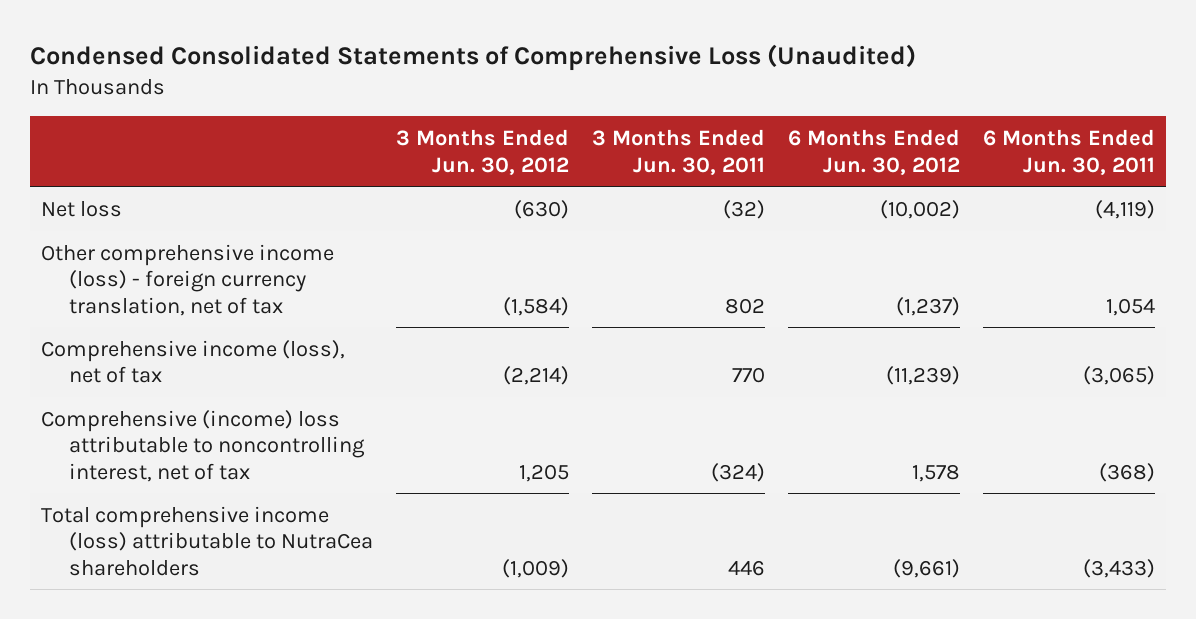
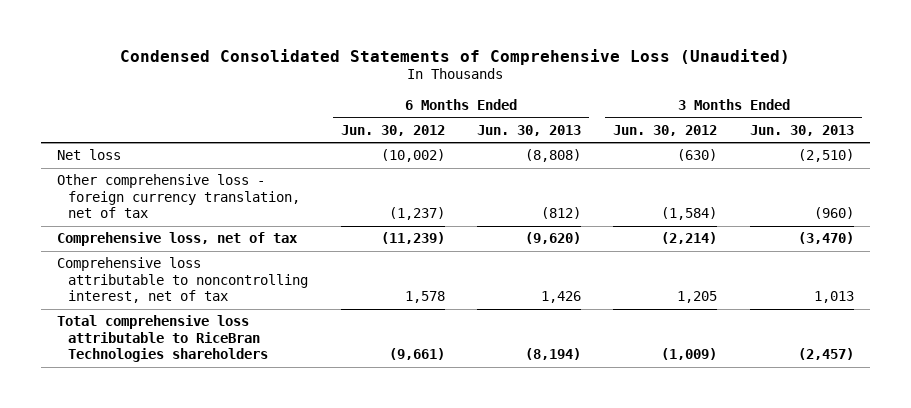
- | 3 Months Ended Jun. 30, 2012 | 3 Months Ended Jun. 30, 2011 | 6 Months Ended Jun. 30, 2012 | 6 Months Ended Jun. 30, 2011
+ | 6 Months Ended Jun. 30, 2012 | 6 Months Ended Jun. 30, 2013 | 3 Months Ended Jun. 30, 2012 | 3 Months Ended Jun. 30, 2013
- Other comprehensive income (loss) - foreign currency translation, net of tax | (1,584) | 802 | (1,237) | 1,054
- Comprehensive income (loss), net of tax | (2,214) | 770 | (11,239) | (3,065)
- Comprehensive (income) loss attributable to noncontrolling interest, net of tax | 1,205 | (324) | 1,578 | (368)
- Total comprehensive income (loss) attributable to NutraCea shareholders | (1,009) | 446 | (9,661) | (3,433)
+ Other comprehensive loss - foreign currency translation, net of tax | (1,237) | (812) | (1,584) | (960)
+ Comprehensive loss, net of tax | (11,239) | (9,620) | (2,214) | (3,470)
+ Comprehensive loss attributable to noncontrolling interest, net of tax | 1,578 | 1,426 | 1,205 | 1,013
+ Total comprehensive loss attributable to RiceBran Technologies shareholders | (9,661) | (8,194) | (1,009) | (2,457)

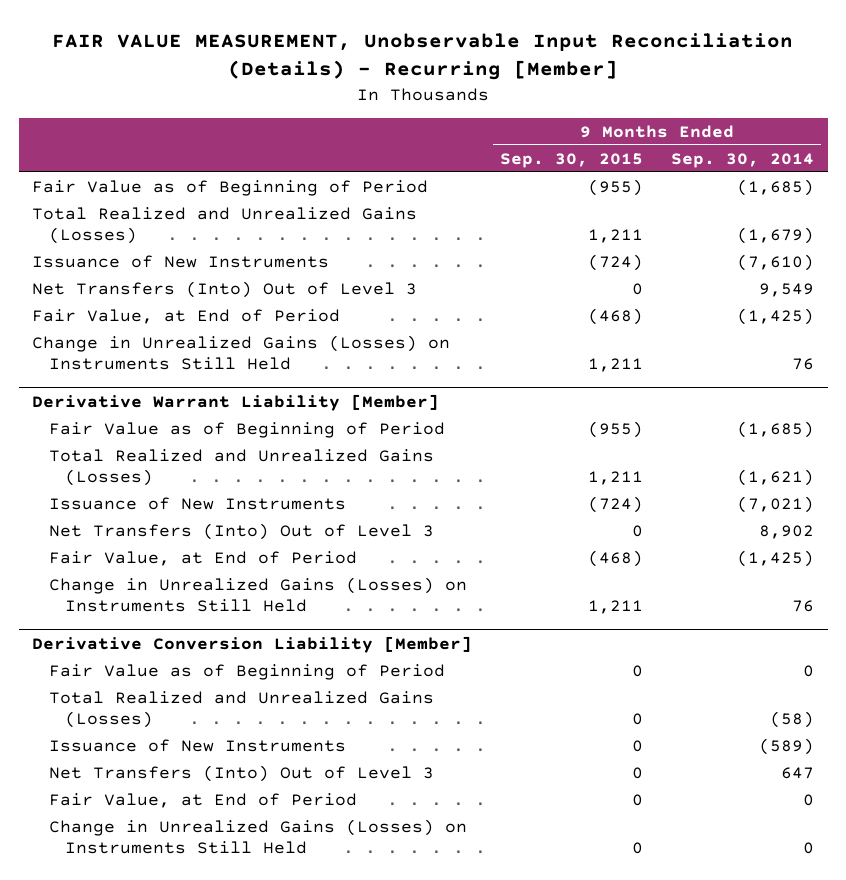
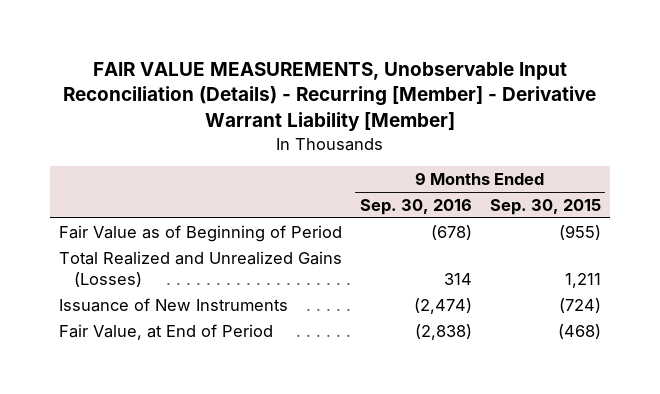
- FAIR VALUE MEASUREMENT, Unobservable Input Reconciliation (Details) - Recurring [Member]
+ FAIR VALUE MEASUREMENTS, Unobservable Input Reconciliation (Details) - Recurring [Member] - Derivative Warrant Liability [Member]
- | 9 Months Ended Sep. 30, 2015 | 9 Months Ended Sep. 30, 2014
+ | 9 Months Ended Sep. 30, 2016 | 9 Months Ended Sep. 30, 2015
- Net Transfers (Into) Out of Level 3 | 0 | 9,549
- Change in Unrealized Gains (Losses) on Instruments Still Held | 1,211 | 76
- Derivative Warrant Liability [Member]
- Fair Value as of Beginning of Period | (955) | (1,685)
- Total Realized and Unrealized Gains (Losses) | 1,211 | (1,621)
- Issuance of New Instruments | (724) | (7,021)
- Net Transfers (Into) Out of Level 3 | 0 | 8,902
- Fair Value, at End of Period | (468) | (1,425)
- Change in Unrealized Gains (Losses) on Instruments Still Held | 1,211 | 76
- Derivative Conversion Liability [Member]
- Fair Value as of Beginning of Period | 0 | 0
- Total Realized and Unrealized Gains (Losses) | 0 | (58)
- Issuance of New Instruments | 0 | (589)
- Net Transfers (Into) Out of Level 3 | 0 | 647
- Fair Value, at End of Period | 0 | 0
- Change in Unrealized Gains (Losses) on Instruments Still Held | 0 | 0

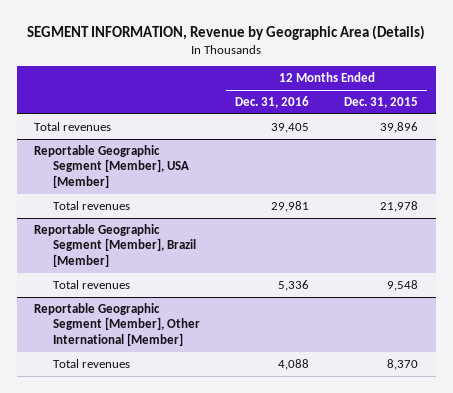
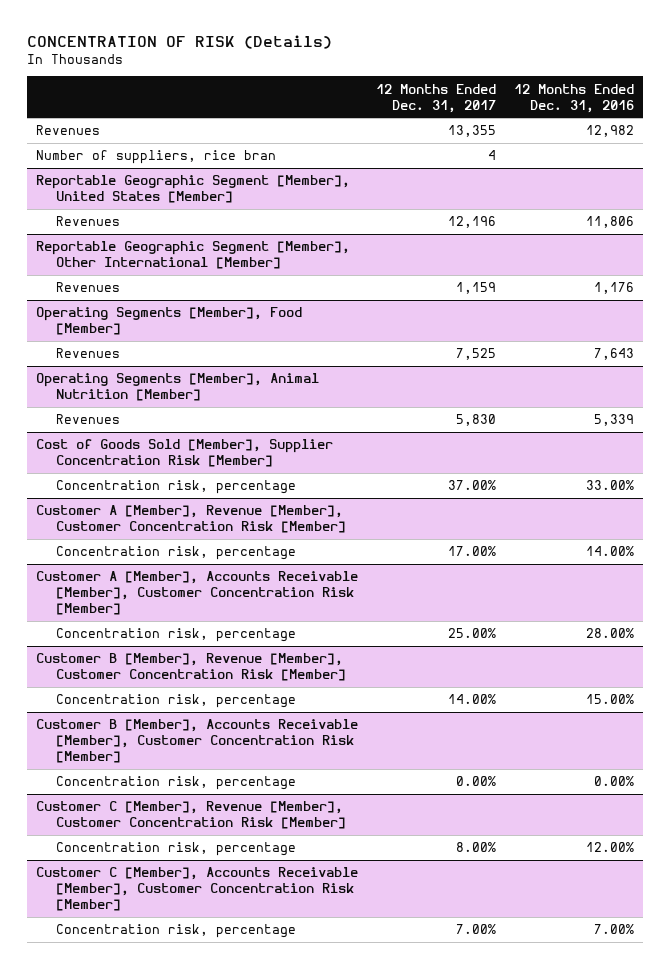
- SEGMENT INFORMATION, Revenue by Geographic Area (Details)
+ CONCENTRATION OF RISK (Details)
- | 12 Months Ended Dec. 31, 2016 | 12 Months Ended Dec. 31, 2015
+ | 12 Months Ended Dec. 31, 2017 | 12 Months Ended Dec. 31, 2016
- Total revenues | 39,405 | 39,896
- Reportable Geographic Segment [Member], USA [Member]
- Total revenues | 29,981 | 21,978
- Reportable Geographic Segment [Member], Brazil [Member]
- Total revenues | 5,336 | 9,548
+ Revenues | 13,355 | 12,982
+ Number of suppliers, rice bran | 4 |
+ Reportable Geographic Segment [Member], United States [Member]
+ Revenues | 12,196 | 11,806
@ Reportable Geographic Segment [Member], Other International [Member]
- Total revenues | 4,088 | 8,370
+ Revenues | 1,159 | 1,176
+ Operating Segments [Member], Food [Member]
+ Revenues | 7,525 | 7,643
+ Operating Segments [Member], Animal Nutrition [Member]
+ Revenues | 5,830 | 5,339
+ Cost of Goods Sold [Member], Supplier Concentration Risk [Member]
+ Concentration risk, percentage | 37.00% | 33.00%
+ Customer A [Member], Revenue [Member], Customer Concentration Risk [Member]
+ Concentration risk, percentage | 17.00% | 14.00%
+ Customer A [Member], Accounts Receivable [Member], Customer Concentration Risk [Member]
+ Concentration risk, percentage | 25.00% | 28.00%
+ Customer B [Member], Revenue [Member], Customer Concentration Risk [Member]
+ Concentration risk, percentage | 14.00% | 15.00%
+ Customer B [Member], Accounts Receivable [Member], Customer Concentration Risk [Member]
+ Concentration risk, percentage | 0.00% | 0.00%
+ Customer C [Member], Revenue [Member], Customer Concentration Risk [Member]
+ Concentration risk, percentage | 8.00% | 12.00%
+ Customer C [Member], Accounts Receivable [Member], Customer Concentration Risk [Member]
+ Concentration risk, percentage | 7.00% | 7.00%

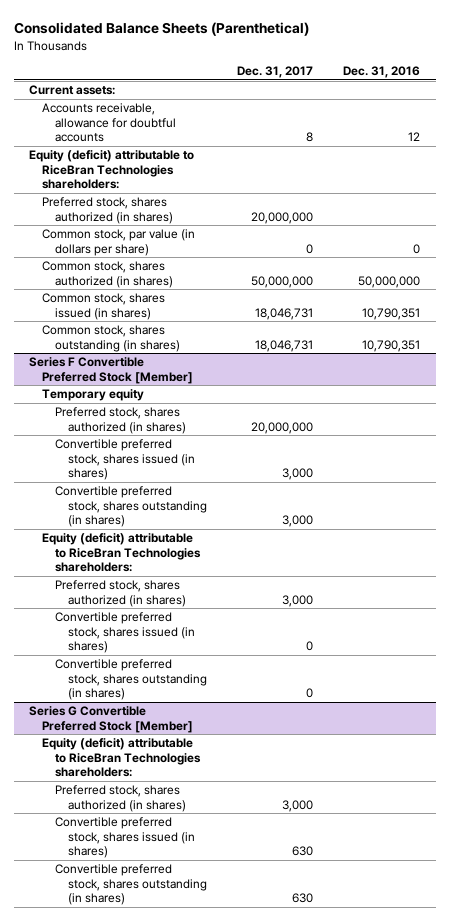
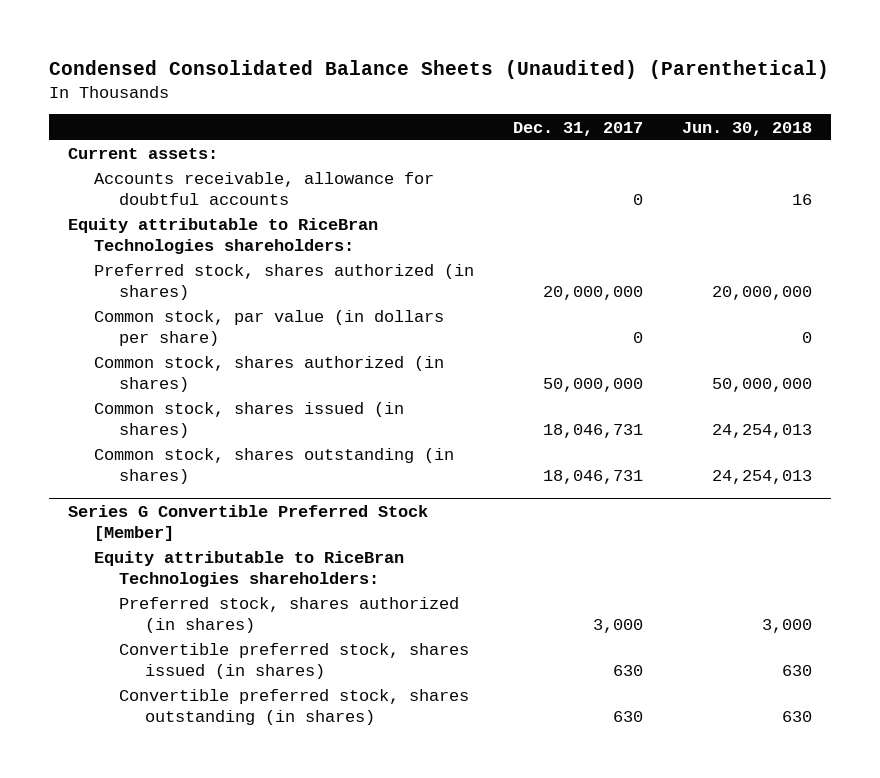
- Consolidated Balance Sheets (Parenthetical)
+ Condensed Consolidated Balance Sheets (Unaudited) (Parenthetical)
- | Dec. 31, 2017 | Dec. 31, 2016
+ | Dec. 31, 2017 | Jun. 30, 2018
- Accounts receivable, allowance for doubtful accounts | 8 | 12
- Equity (deficit) attributable to RiceBran Technologies shareholders:
+ Accounts receivable, allowance for doubtful accounts | 0 | 16
+ Equity attributable to RiceBran Technologies shareholders:
- Series F Convertible Preferred Stock [Member]
- Temporary equity
- Preferred stock, shares authorized (in shares) | 20,000,000 |
- Convertible preferred stock, shares issued (in shares) | 3,000 |
- Convertible preferred stock, shares outstanding (in shares) | 3,000 |
- Equity (deficit) attributable to RiceBran Technologies shareholders:
- Preferred stock, shares authorized (in shares) | 3,000 |
- Convertible preferred stock, shares issued (in shares) | 0 |
- Convertible preferred stock, shares outstanding (in shares) | 0 |
@ Series G Convertible Preferred Stock [Member]
- Equity (deficit) attributable to RiceBran Technologies shareholders:
+ Equity attributable to RiceBran Technologies shareholders:

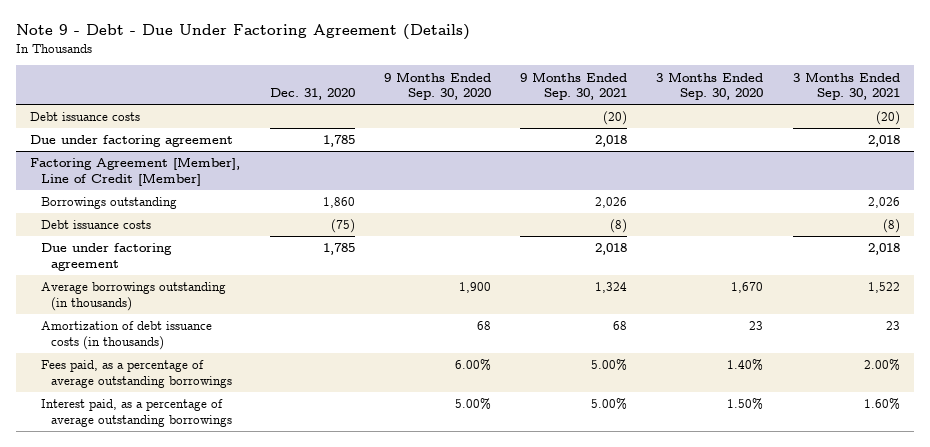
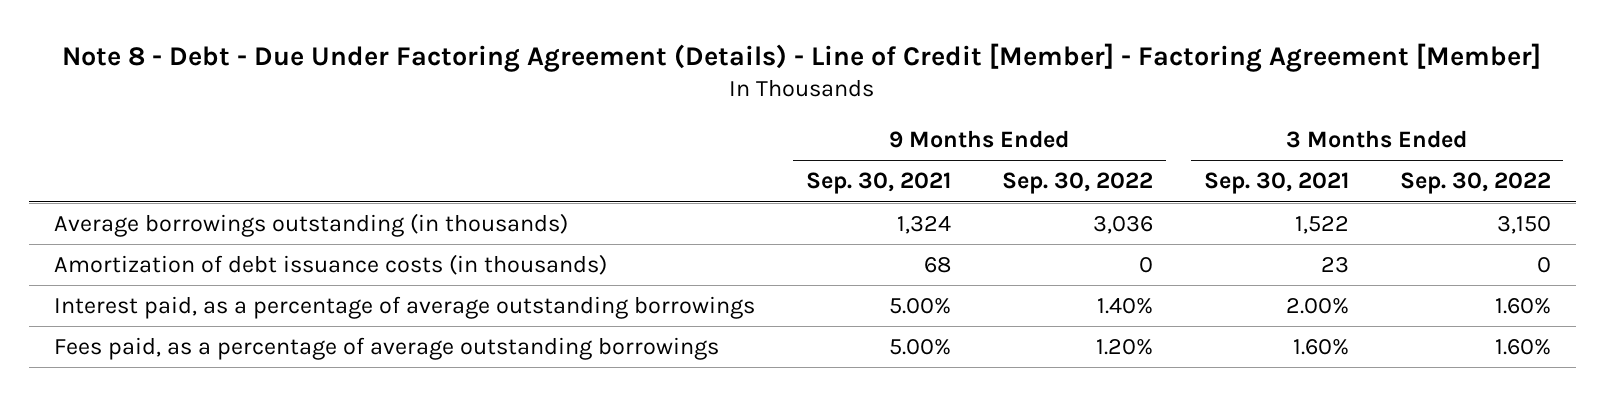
- Note 9 - Debt - Due Under Factoring Agreement (Details)
+ Note 8 - Debt - Due Under Factoring Agreement (Details) - Line of Credit [Member] - Factoring Agreement [Member]
- | Dec. 31, 2020 | 9 Months Ended Sep. 30, 2020 | 9 Months Ended Sep. 30, 2021 | 3 Months Ended Sep. 30, 2020 | 3 Months Ended Sep. 30, 2021
+ | 9 Months Ended Sep. 30, 2021 | 9 Months Ended Sep. 30, 2022 | 3 Months Ended Sep. 30, 2021 | 3 Months Ended Sep. 30, 2022
- Debt issuance costs | | | (20) | | (20)
- Due under factoring agreement | 1,785 | | 2,018 | | 2,018
- Factoring Agreement [Member], Line of Credit [Member]
- Borrowings outstanding | 1,860 | | 2,026 | | 2,026
- Debt issuance costs | (75) | | (8) | | (8)
- Due under factoring agreement | 1,785 | | 2,018 | | 2,018
- Fees paid, as a percentage of average outstanding borrowings | | 6.00% | 5.00% | 1.40% | 2.00%
- Interest paid, as a percentage of average outstanding borrowings | | 5.00% | 5.00% | 1.50% | 1.60%
+ Interest paid, as a percentage of average outstanding borrowings | 5.00% | 1.40% | 2.00% | 1.60%
+ Fees paid, as a percentage of average outstanding borrowings | 5.00% | 1.20% | 1.60% | 1.60%

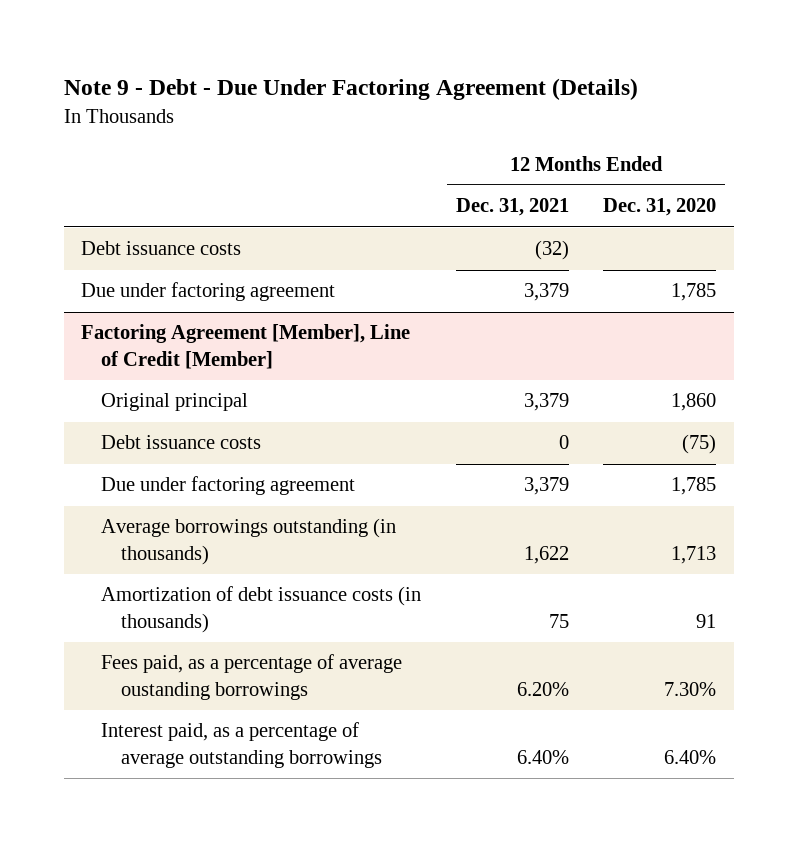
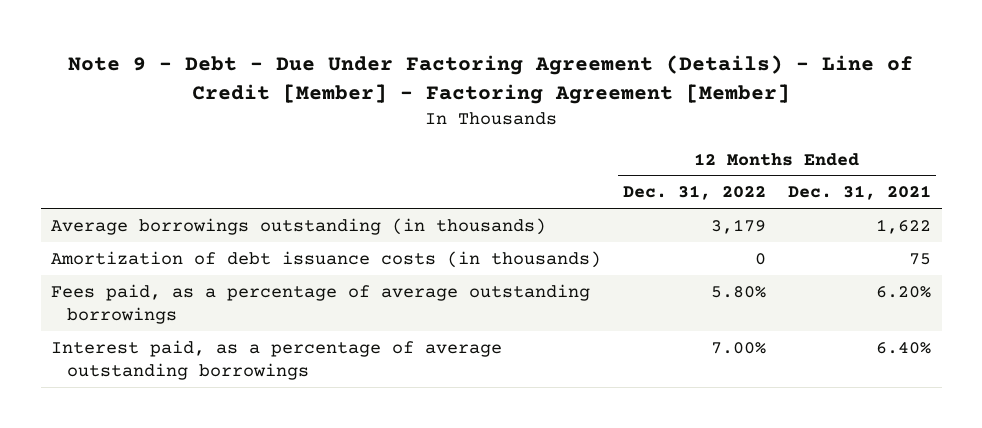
- Note 9 - Debt - Due Under Factoring Agreement (Details)
+ Note 9 - Debt - Due Under Factoring Agreement (Details) - Line of Credit [Member] - Factoring Agreement [Member]
- | 12 Months Ended Dec. 31, 2021 | 12 Months Ended Dec. 31, 2020
+ | 12 Months Ended Dec. 31, 2022 | 12 Months Ended Dec. 31, 2021
- Debt issuance costs | (32) |
- Due under factoring agreement | 3,379 | 1,785
- Factoring Agreement [Member], Line of Credit [Member]
- Original principal | 3,379 | 1,860
- Debt issuance costs | 0 | (75)
- Due under factoring agreement | 3,379 | 1,785
- Fees paid, as a percentage of average oustanding borrowings | 6.20% | 7.30%
+ Fees paid, as a percentage of average outstanding borrowings | 5.80% | 6.20%

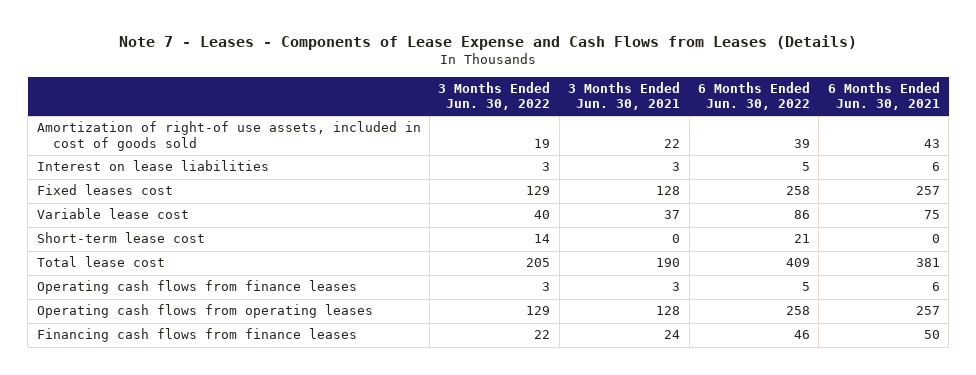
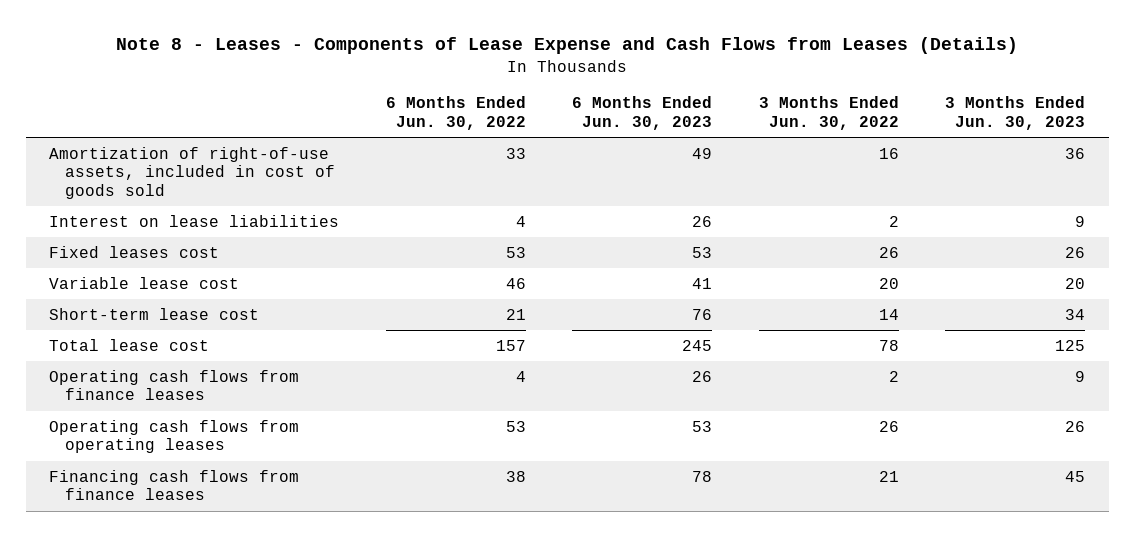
- Note 7 - Leases - Components of Lease Expense and Cash Flows from Leases (Details)
+ Note 8 - Leases - Components of Lease Expense and Cash Flows from Leases (Details)
- | 3 Months Ended Jun. 30, 2022 | 3 Months Ended Jun. 30, 2021 | 6 Months Ended Jun. 30, 2022 | 6 Months Ended Jun. 30, 2021
+ | 6 Months Ended Jun. 30, 2022 | 6 Months Ended Jun. 30, 2023 | 3 Months Ended Jun. 30, 2022 | 3 Months Ended Jun. 30, 2023
- Amortization of right-of use assets, included in cost of goods sold | 19 | 22 | 39 | 43
- Interest on lease liabilities | 3 | 3 | 5 | 6
- Fixed leases cost | 129 | 128 | 258 | 257
- Variable lease cost | 40 | 37 | 86 | 75
+ Amortization of right-of-use assets, included in cost of goods sold | 33 | 49 | 16 | 36
+ Interest on lease liabilities | 4 | 26 | 2 | 9
+ Fixed leases cost | 53 | 53 | 26 | 26
+ Variable lease cost | 46 | 41 | 20 | 20
- Total lease cost | 205 | 190 | 409 | 381
- Operating cash flows from finance leases | 3 | 3 | 5 | 6
- Operating cash flows from operating leases | 129 | 128 | 258 | 257
- Financing cash flows from finance leases | 22 | 24 | 46 | 50
+ Total lease cost | 157 | 245 | 78 | 125
+ Operating cash flows from finance leases | 4 | 26 | 2 | 9
+ Operating cash flows from operating leases | 53 | 53 | 26 | 26
+ Financing cash flows from finance leases | 38 | 78 | 21 | 45

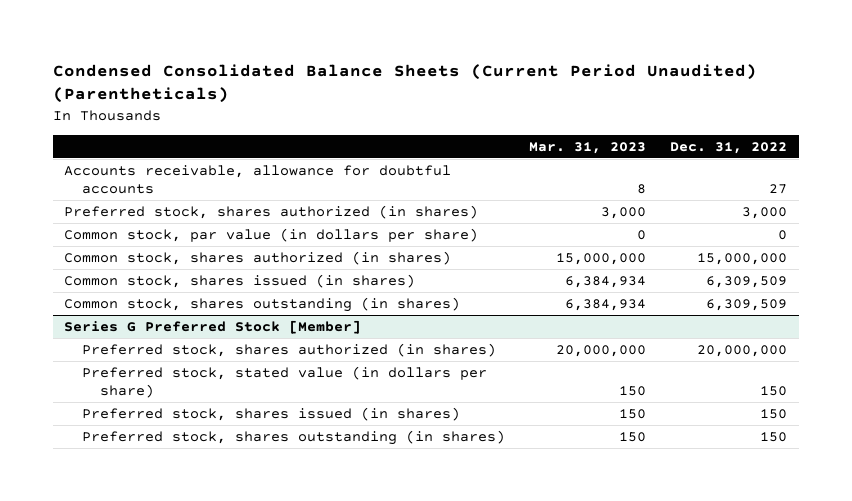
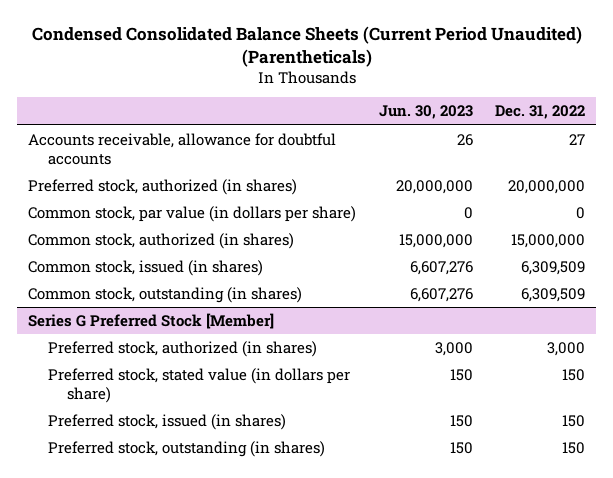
- | Mar. 31, 2023 | Dec. 31, 2022
+ | Jun. 30, 2023 | Dec. 31, 2022
- Preferred stock, shares authorized (in shares) | 3,000 | 3,000
+ Preferred stock, authorized (in shares) | 20,000,000 | 20,000,000
- Common stock, shares authorized (in shares) | 15,000,000 | 15,000,000
- Common stock, shares issued (in shares) | 6,384,934 | 6,309,509
- Common stock, shares outstanding (in shares) | 6,384,934 | 6,309,509
+ Common stock, authorized (in shares) | 15,000,000 | 15,000,000
+ Common stock, issued (in shares) | 6,607,276 | 6,309,509
+ Common stock, outstanding (in shares) | 6,607,276 | 6,309,509
@ Series G Preferred Stock [Member]
- Preferred stock, shares authorized (in shares) | 20,000,000 | 20,000,000
+ Preferred stock, authorized (in shares) | 3,000 | 3,000
- Preferred stock, shares issued (in shares) | 150 | 150
- Preferred stock, shares outstanding (in shares) | 150 | 150
+ Preferred stock, issued (in shares) | 150 | 150
+ Preferred stock, outstanding (in shares) | 150 | 150

